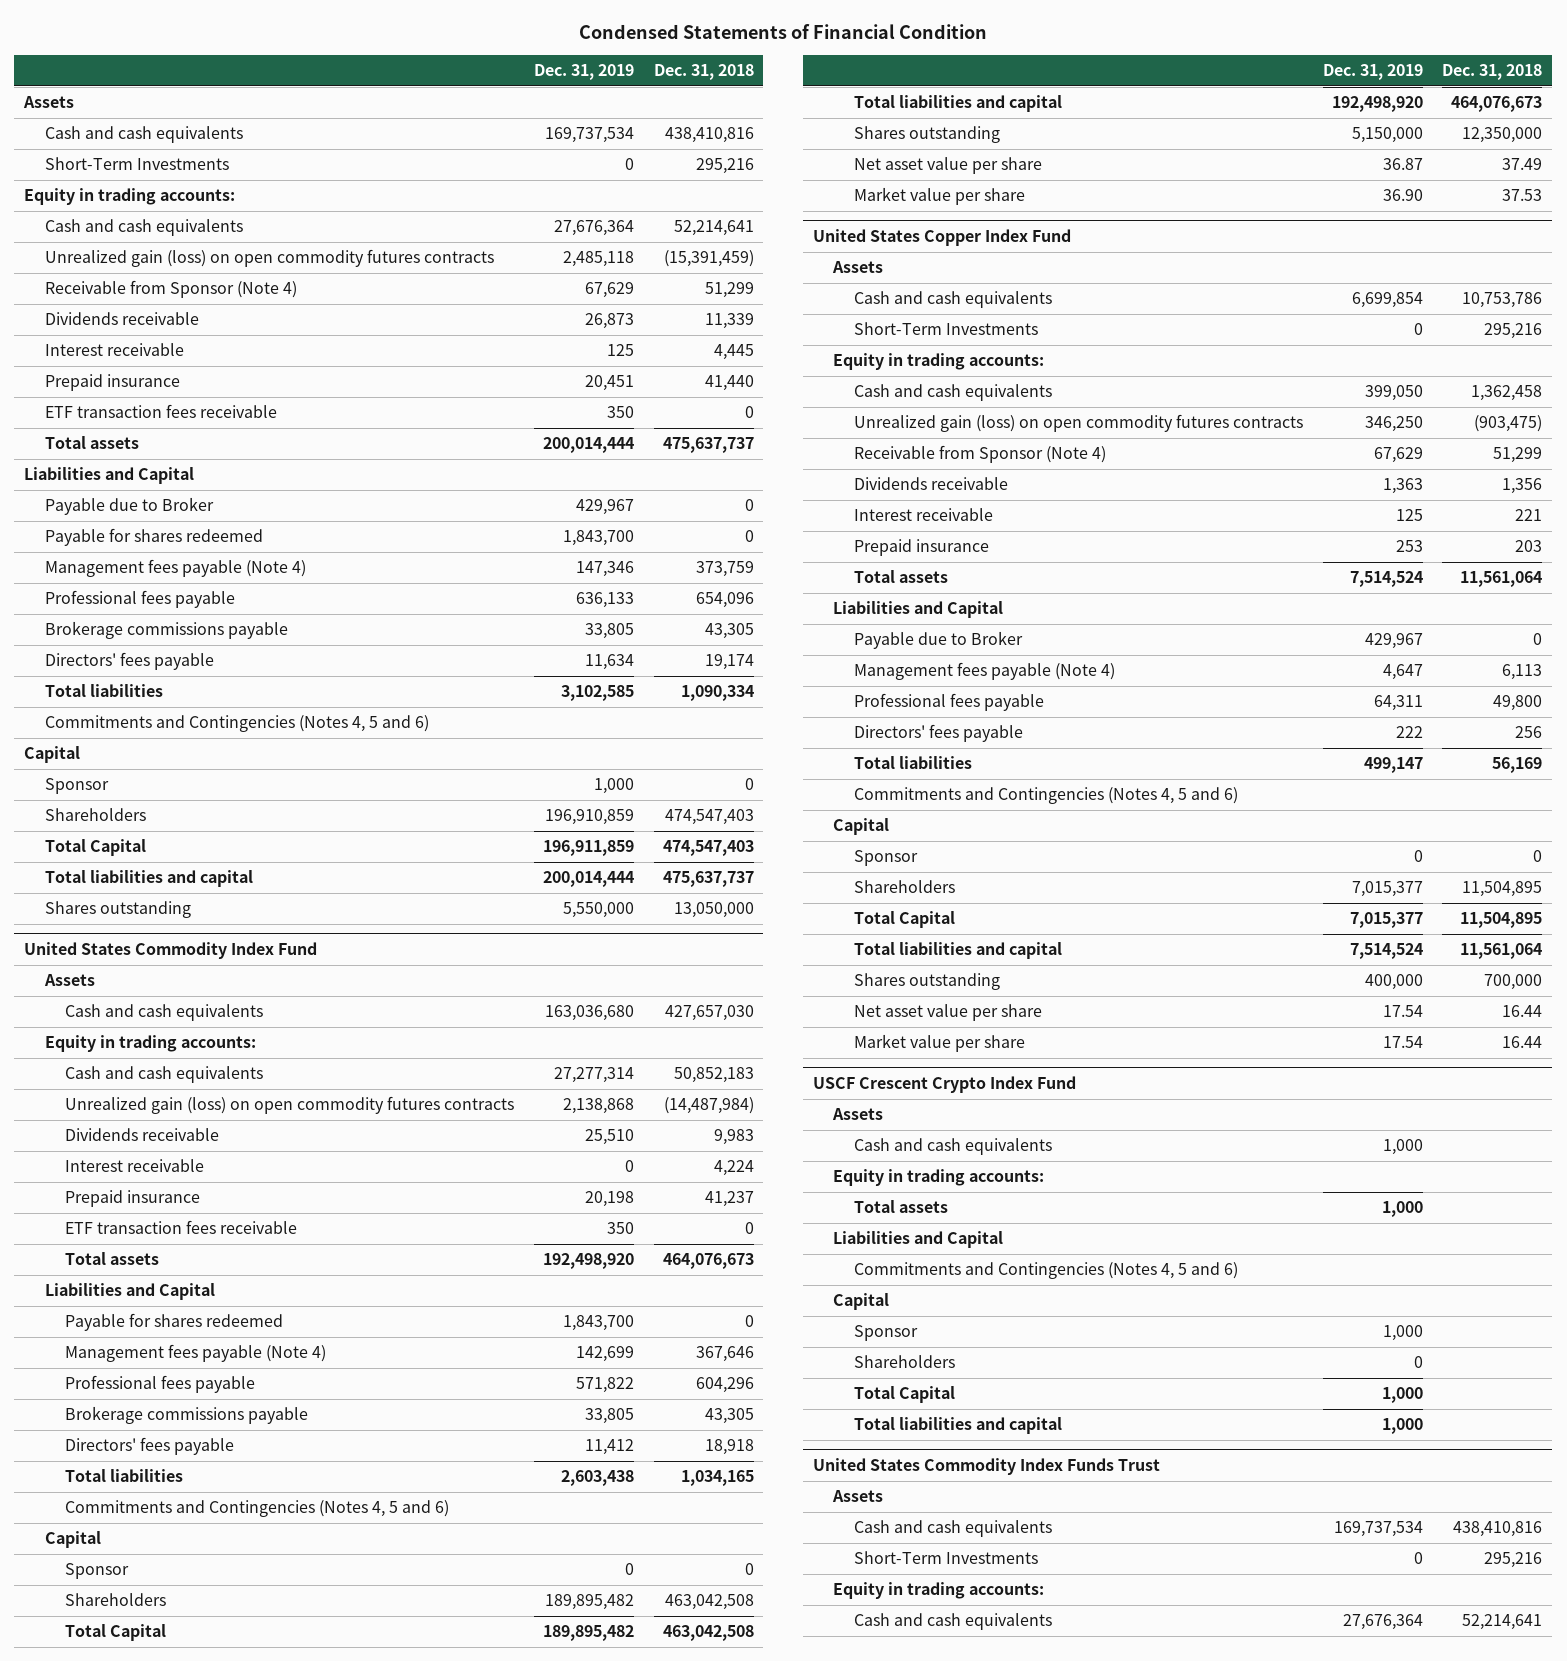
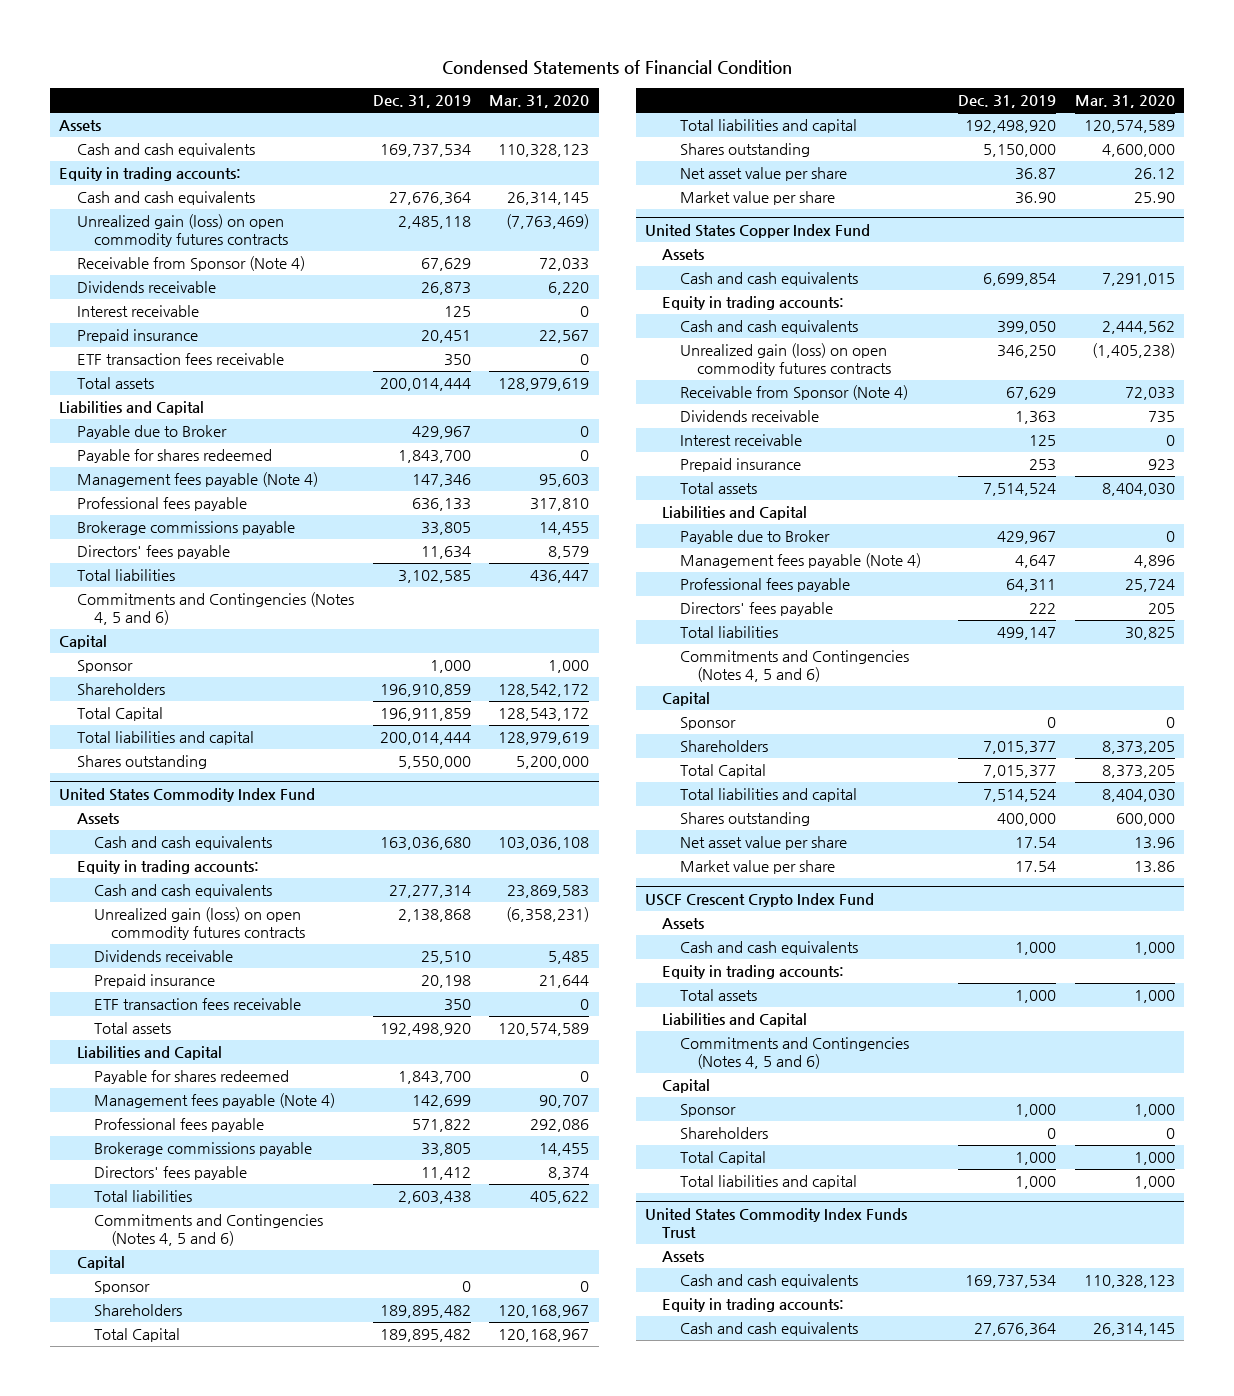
- | Dec. 31, 2019 | Dec. 31, 2018
+ | Dec. 31, 2019 | Mar. 31, 2020
- Short-Term Investments | 0 | 295,216
@ United States Commodity Index Fund
- Interest receivable | 0 | 4,224
@ United States Copper Index Fund
- Short-Term Investments | 0 | 295,216
@ United States Commodity Index Funds Trust
- Short-Term Investments | 0 | 295,216

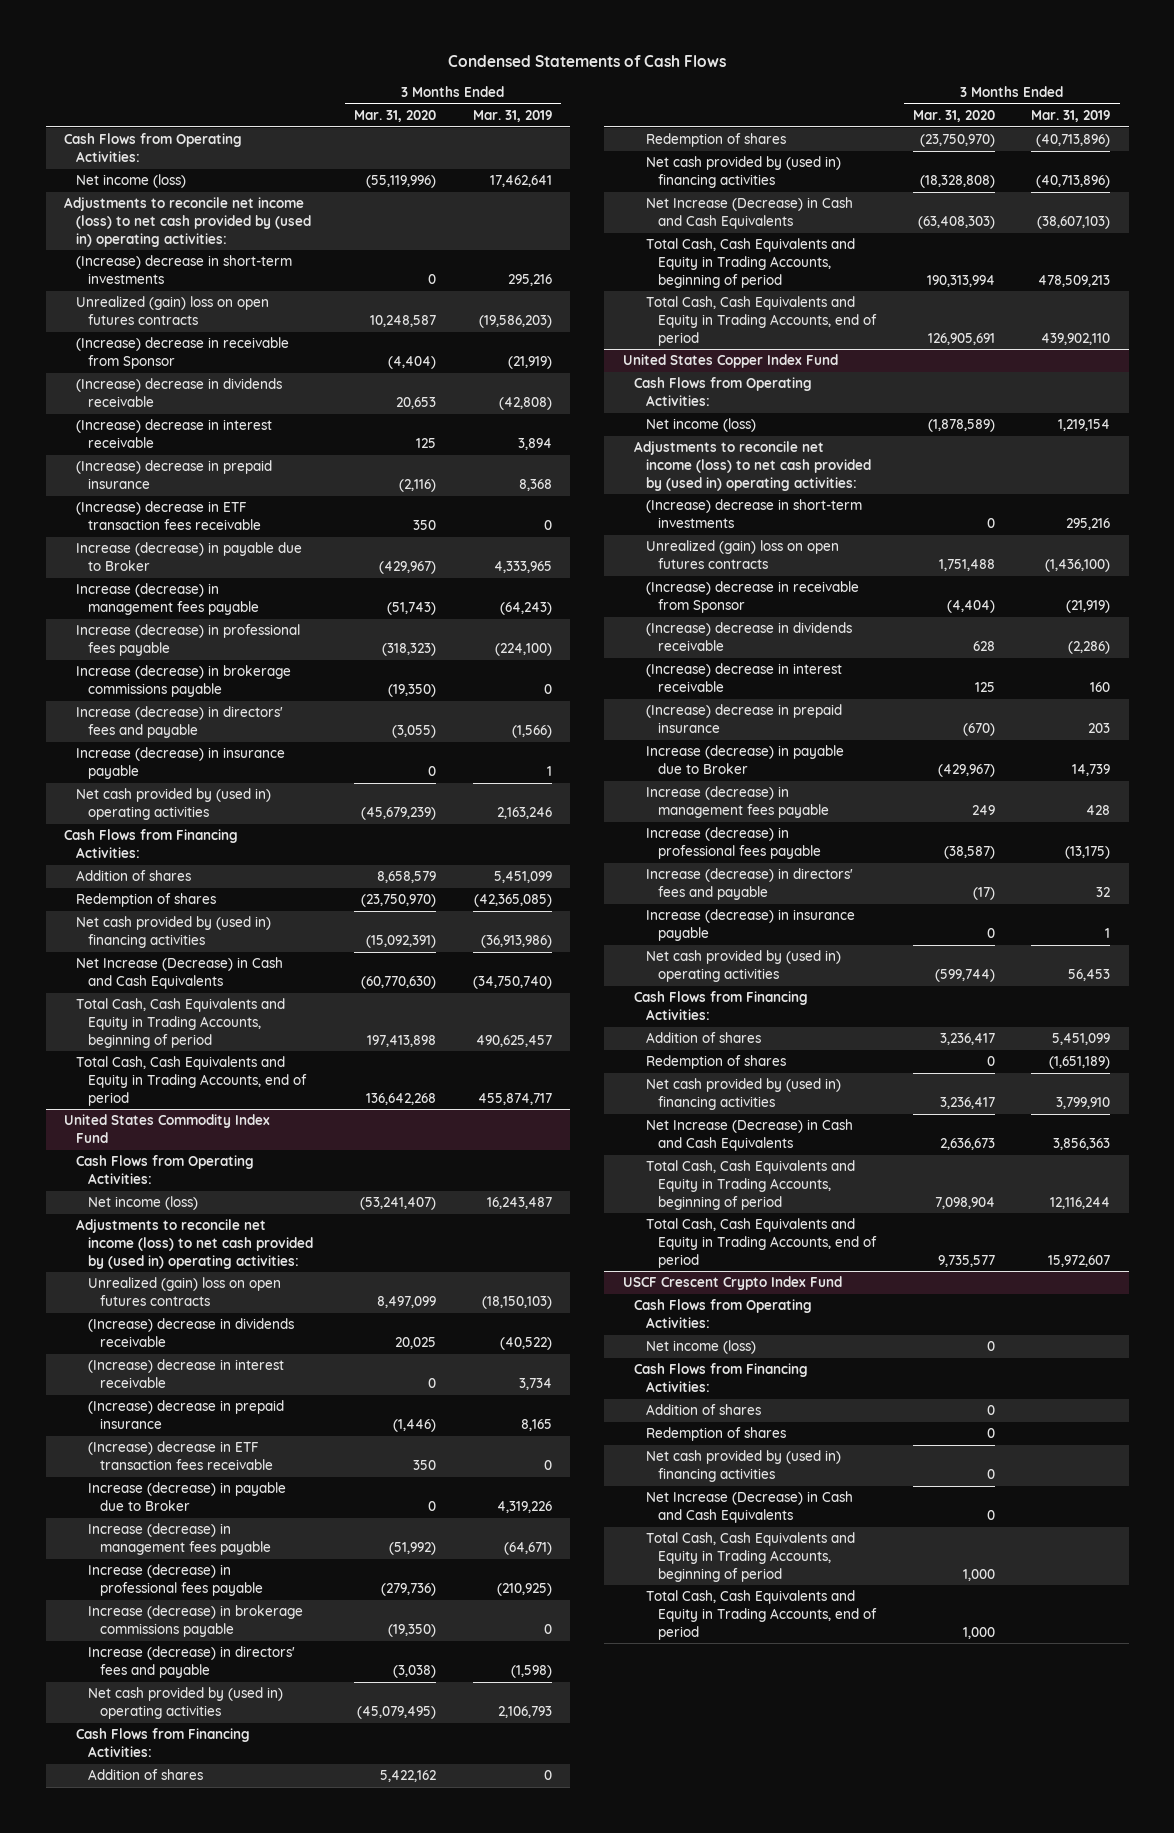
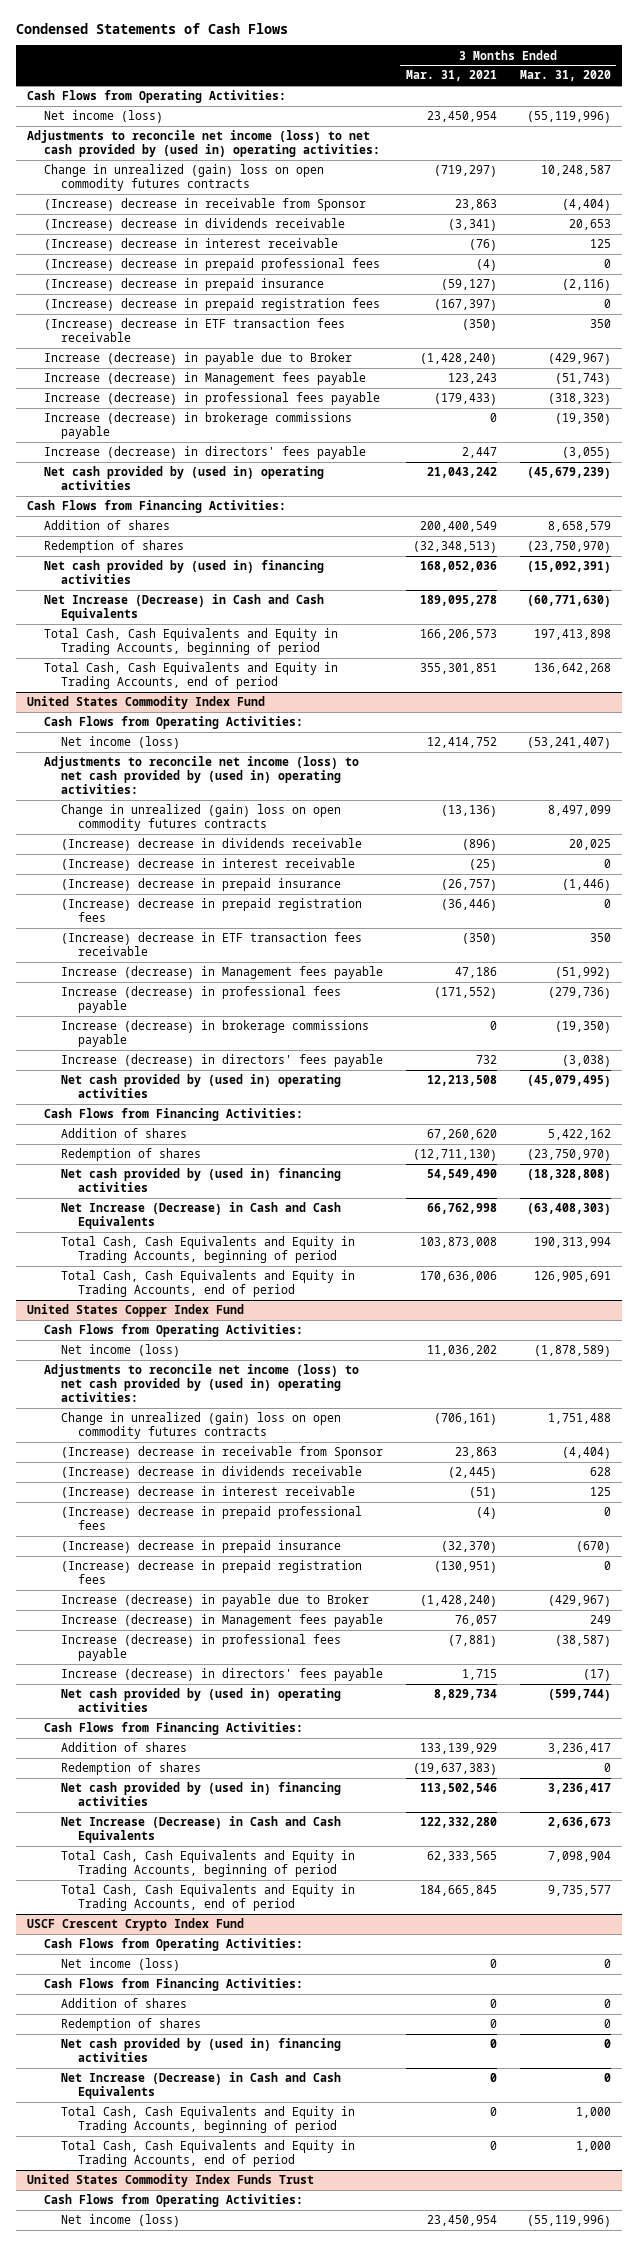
- | 3 Months Ended Mar. 31, 2020 | 3 Months Ended Mar. 31, 2019
+ | 3 Months Ended Mar. 31, 2021 | 3 Months Ended Mar. 31, 2020
- (Increase) decrease in short-term investments | 0 | 295,216
- Unrealized (gain) loss on open futures contracts | 10,248,587 | (19,586,203)
+ Change in unrealized (gain) loss on open commodity futures contracts | (719,297) | 10,248,587
+ (Increase) decrease in prepaid professional fees | (4) | 0
+ (Increase) decrease in prepaid registration fees | (167,397) | 0
- Increase (decrease) in management fees payable | (51,743) | (64,243)
+ Increase (decrease) in Management fees payable | 123,243 | (51,743)
- Increase (decrease) in directors' fees and payable | (3,055) | (1,566)
- Increase (decrease) in insurance payable | 0 | 1
+ Increase (decrease) in directors' fees payable | 2,447 | (3,055)
- Net Increase (Decrease) in Cash and Cash Equivalents | (60,770,630) | (34,750,740)
+ Net Increase (Decrease) in Cash and Cash Equivalents | 189,095,278 | (60,771,630)
@ United States Commodity Index Fund
- Unrealized (gain) loss on open futures contracts | 8,497,099 | (18,150,103)
+ Change in unrealized (gain) loss on open commodity futures contracts | (13,136) | 8,497,099
+ (Increase) decrease in prepaid registration fees | (36,446) | 0
- Increase (decrease) in payable due to Broker | 0 | 4,319,226
- Increase (decrease) in management fees payable | (51,992) | (64,671)
+ Increase (decrease) in Management fees payable | 47,186 | (51,992)
- Increase (decrease) in directors' fees and payable | (3,038) | (1,598)
+ Increase (decrease) in directors' fees payable | 732 | (3,038)
@ United States Copper Index Fund
- (Increase) decrease in short-term investments | 0 | 295,216
- Unrealized (gain) loss on open futures contracts | 1,751,488 | (1,436,100)
+ Change in unrealized (gain) loss on open commodity futures contracts | (706,161) | 1,751,488
+ (Increase) decrease in prepaid professional fees | (4) | 0
+ (Increase) decrease in prepaid registration fees | (130,951) | 0
- Increase (decrease) in management fees payable | 249 | 428
+ Increase (decrease) in Management fees payable | 76,057 | 249
- Increase (decrease) in directors' fees and payable | (17) | 32
- Increase (decrease) in insurance payable | 0 | 1
+ Increase (decrease) in directors' fees payable | 1,715 | (17)
+ United States Commodity Index Funds Trust
+ Cash Flows from Operating Activities:
+ Net income (loss) | 23,450,954 | (55,119,996)

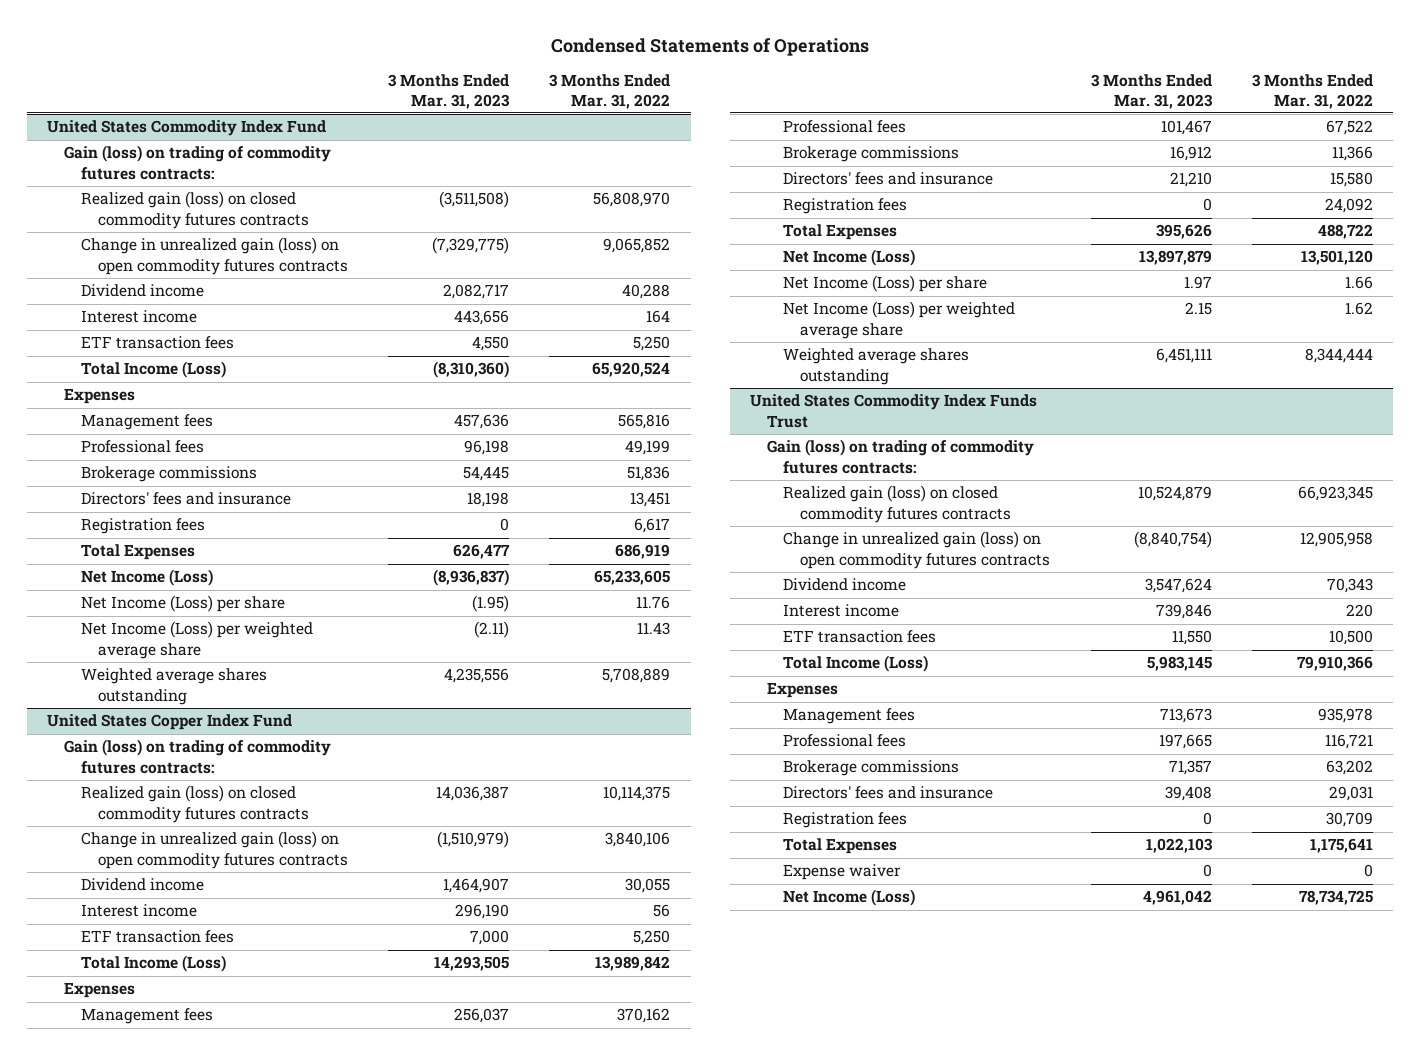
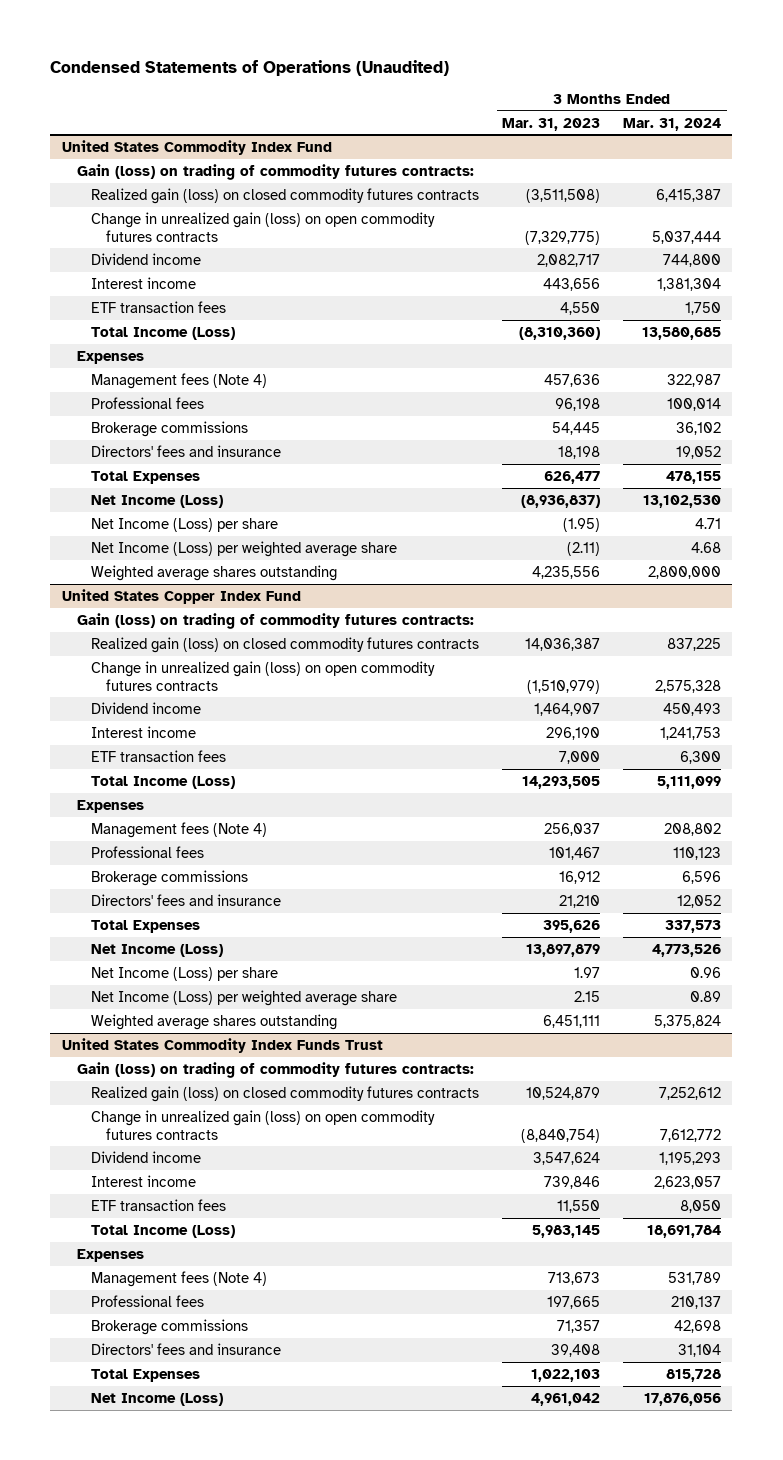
- Condensed Statements of Operations
+ Condensed Statements of Operations (Unaudited)
- | 3 Months Ended Mar. 31, 2023 | 3 Months Ended Mar. 31, 2022
+ | 3 Months Ended Mar. 31, 2023 | 3 Months Ended Mar. 31, 2024
@ United States Commodity Index Fund
- Management fees | 457,636 | 565,816
+ Management fees (Note 4) | 457,636 | 322,987
- Registration fees | 0 | 6,617
@ United States Copper Index Fund
- Management fees | 256,037 | 370,162
+ Management fees (Note 4) | 256,037 | 208,802
- Registration fees | 0 | 24,092
@ United States Commodity Index Funds Trust
- Management fees | 713,673 | 935,978
+ Management fees (Note 4) | 713,673 | 531,789
- Registration fees | 0 | 30,709
- Expense waiver | 0 | 0

